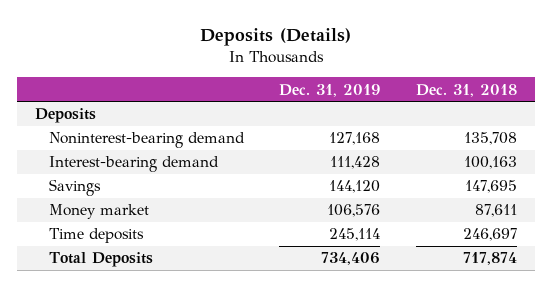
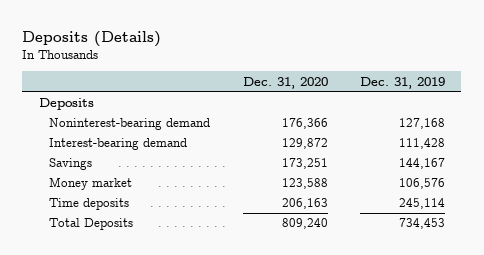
- | Dec. 31, 2019 | Dec. 31, 2018
+ | Dec. 31, 2020 | Dec. 31, 2019
- Savings | 144,120 | 147,695
+ Savings | 173,251 | 144,167
- Total Deposits | 734,406 | 717,874
+ Total Deposits | 809,240 | 734,453

